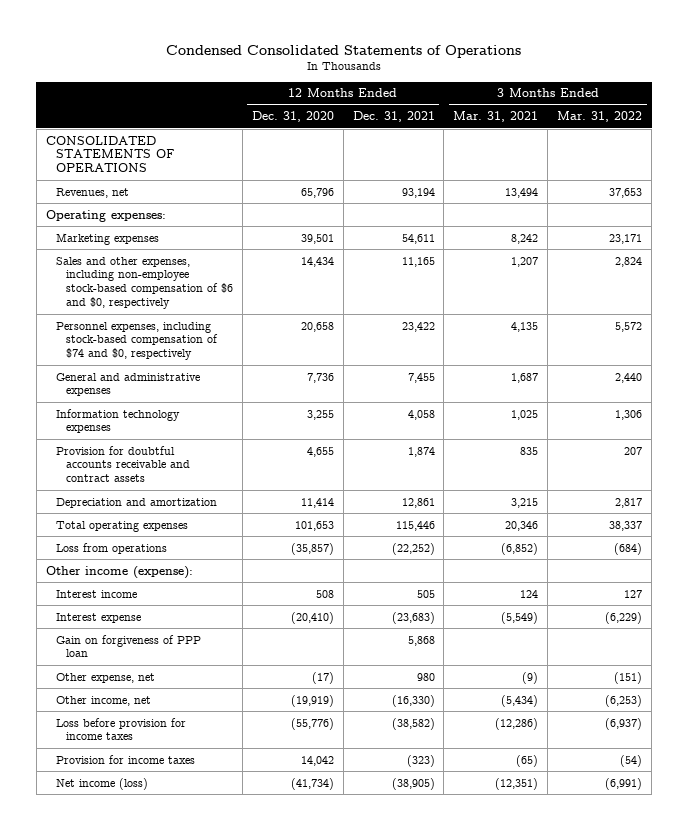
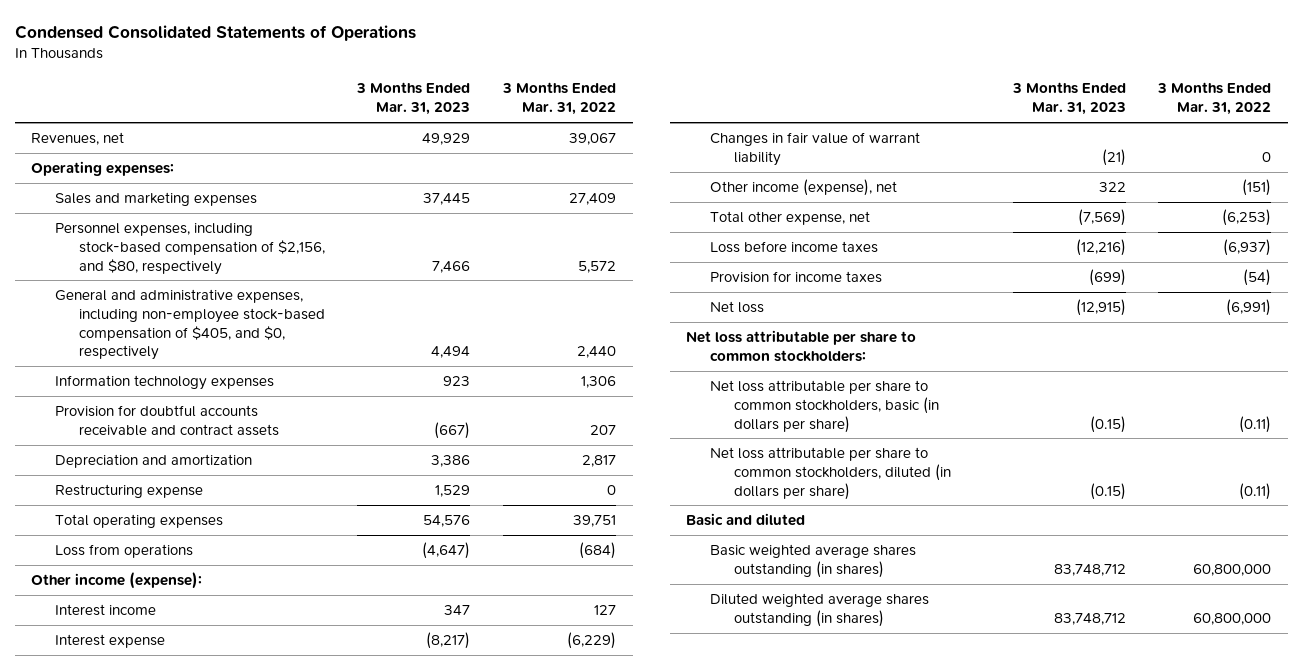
- | 12 Months Ended Dec. 31, 2020 | 12 Months Ended Dec. 31, 2021 | 3 Months Ended Mar. 31, 2021 | 3 Months Ended Mar. 31, 2022
+ | 3 Months Ended Mar. 31, 2023 | 3 Months Ended Mar. 31, 2022
- CONSOLIDATED STATEMENTS OF OPERATIONS
- Revenues, net | 65,796 | 93,194 | 13,494 | 37,653
+ Revenues, net | 49,929 | 39,067
- Marketing expenses | 39,501 | 54,611 | 8,242 | 23,171
- Sales and other expenses, including non-employee stock-based compensation of $6 and $0, respectively | 14,434 | 11,165 | 1,207 | 2,824
- Personnel expenses, including stock-based compensation of $74 and $0, respectively | 20,658 | 23,422 | 4,135 | 5,572
- General and administrative expenses | 7,736 | 7,455 | 1,687 | 2,440
+ Sales and marketing expenses | 37,445 | 27,409
+ Personnel expenses, including stock-based compensation of $2,156, and $80, respectively | 7,466 | 5,572
+ General and administrative expenses, including non-employee stock-based compensation of $405, and $0, respectively | 4,494 | 2,440
- Total operating expenses | 101,653 | 115,446 | 20,346 | 38,337
+ Restructuring expense | 1,529 | 0
+ Total operating expenses | 54,576 | 39,751
- Gain on forgiveness of PPP loan | | 5,868 | |
- Other expense, net | (17) | 980 | (9) | (151)
- Other income, net | (19,919) | (16,330) | (5,434) | (6,253)
- Loss before provision for income taxes | (55,776) | (38,582) | (12,286) | (6,937)
+ Changes in fair value of warrant liability | (21) | 0
+ Other income (expense), net | 322 | (151)
+ Total other expense, net | (7,569) | (6,253)
+ Loss before income taxes | (12,216) | (6,937)
- Net income (loss) | (41,734) | (38,905) | (12,351) | (6,991)
+ Net loss | (12,915) | (6,991)
+ Net loss attributable per share to common stockholders:
+ Net loss attributable per share to common stockholders, basic (in dollars per share) | (0.15) | (0.11)
+ Net loss attributable per share to common stockholders, diluted (in dollars per share) | (0.15) | (0.11)
+ Basic and diluted
+ Basic weighted average shares outstanding (in shares) | 83,748,712 | 60,800,000
+ Diluted weighted average shares outstanding (in shares) | 83,748,712 | 60,800,000

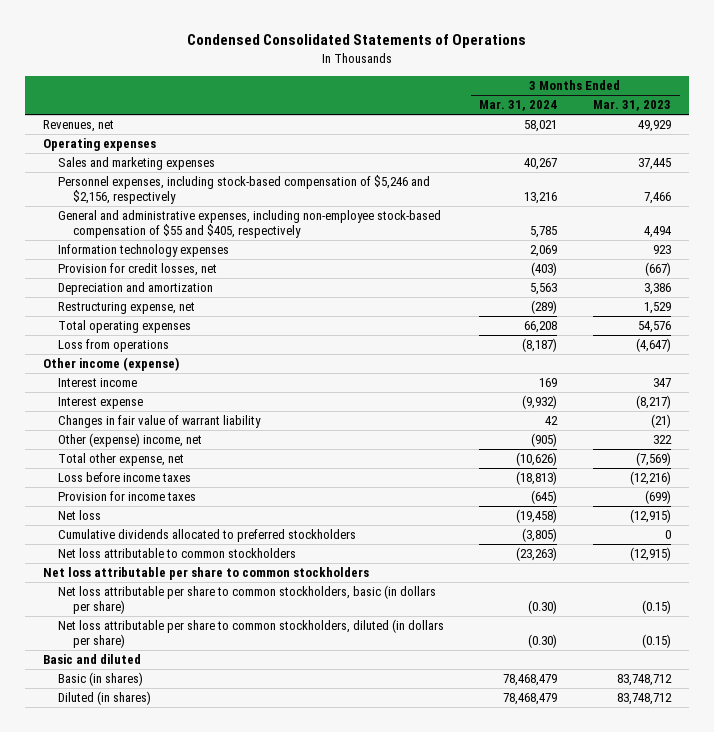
- | 3 Months Ended Mar. 31, 2023 | 3 Months Ended Mar. 31, 2022
+ | 3 Months Ended Mar. 31, 2024 | 3 Months Ended Mar. 31, 2023
- Operating expenses:
+ Operating expenses
- Personnel expenses, including stock-based compensation of $2,156, and $80, respectively | 7,466 | 5,572
- General and administrative expenses, including non-employee stock-based compensation of $405, and $0, respectively | 4,494 | 2,440
+ Personnel expenses, including stock-based compensation of $5,246 and $2,156, respectively | 13,216 | 7,466
+ General and administrative expenses, including non-employee stock-based compensation of $55 and $405, respectively | 5,785 | 4,494
- Provision for doubtful accounts receivable and contract assets | (667) | 207
+ Provision for credit losses, net | (403) | (667)
- Restructuring expense | 1,529 | 0
+ Restructuring expense, net | (289) | 1,529
- Other income (expense):
+ Other income (expense)
- Other income (expense), net | 322 | (151)
+ Other (expense) income, net | (905) | 322
- Net loss attributable per share to common stockholders:
+ Cumulative dividends allocated to preferred stockholders | (3,805) | 0
+ Net loss attributable to common stockholders | (23,263) | (12,915)
+ Net loss attributable per share to common stockholders
- Basic weighted average shares outstanding (in shares) | 83,748,712 | 60,800,000
- Diluted weighted average shares outstanding (in shares) | 83,748,712 | 60,800,000
+ Basic (in shares) | 78,468,479 | 83,748,712
+ Diluted (in shares) | 78,468,479 | 83,748,712

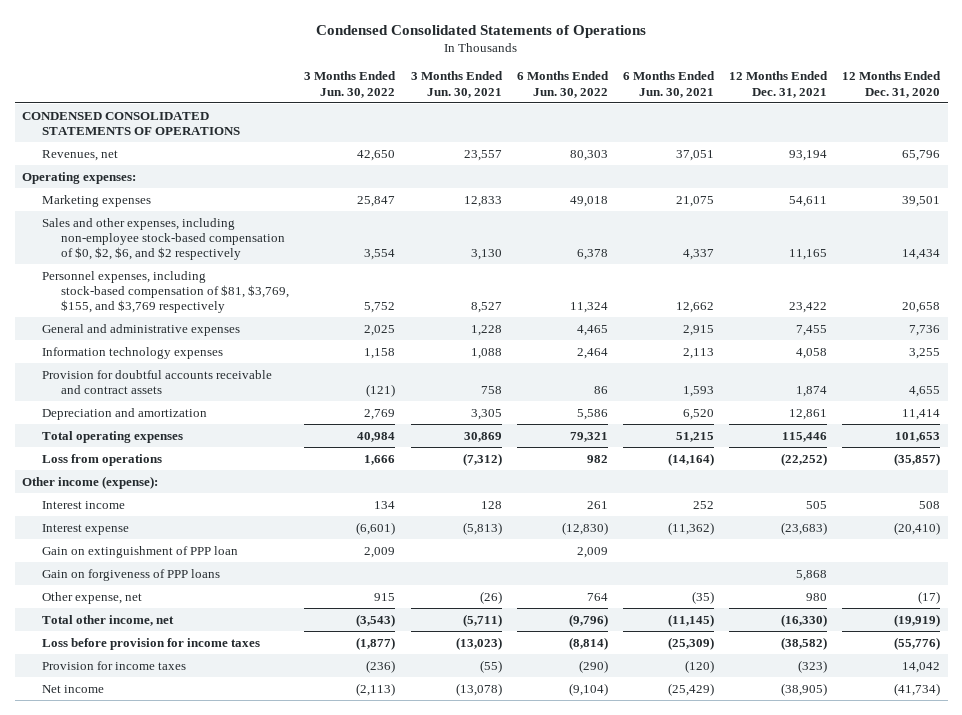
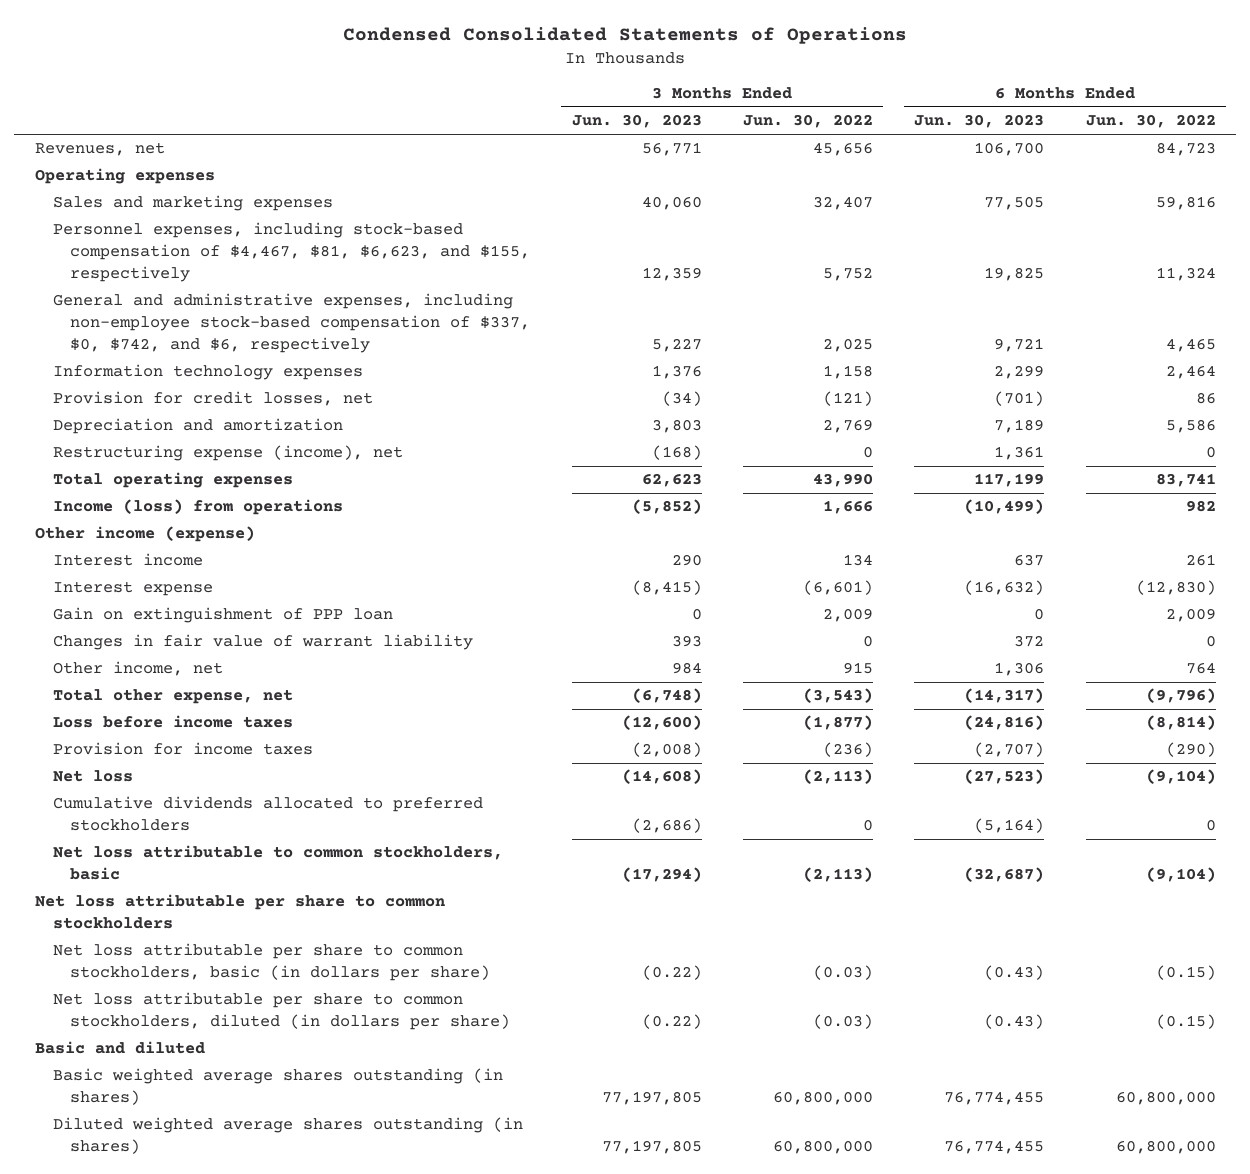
- | 3 Months Ended Jun. 30, 2022 | 3 Months Ended Jun. 30, 2021 | 6 Months Ended Jun. 30, 2022 | 6 Months Ended Jun. 30, 2021 | 12 Months Ended Dec. 31, 2021 | 12 Months Ended Dec. 31, 2020
+ | 3 Months Ended Jun. 30, 2023 | 3 Months Ended Jun. 30, 2022 | 6 Months Ended Jun. 30, 2023 | 6 Months Ended Jun. 30, 2022
- CONDENSED CONSOLIDATED STATEMENTS OF OPERATIONS
- Revenues, net | 42,650 | 23,557 | 80,303 | 37,051 | 93,194 | 65,796
- Operating expenses:
- Marketing expenses | 25,847 | 12,833 | 49,018 | 21,075 | 54,611 | 39,501
- Sales and other expenses, including non-employee stock-based compensation of $0, $2, $6, and $2 respectively | 3,554 | 3,130 | 6,378 | 4,337 | 11,165 | 14,434
- Personnel expenses, including stock-based compensation of $81, $3,769, $155, and $3,769 respectively | 5,752 | 8,527 | 11,324 | 12,662 | 23,422 | 20,658
- General and administrative expenses | 2,025 | 1,228 | 4,465 | 2,915 | 7,455 | 7,736
+ Revenues, net | 56,771 | 45,656 | 106,700 | 84,723
+ Operating expenses
+ Sales and marketing expenses | 40,060 | 32,407 | 77,505 | 59,816
+ Personnel expenses, including stock-based compensation of $4,467, $81, $6,623, and $155, respectively | 12,359 | 5,752 | 19,825 | 11,324
+ General and administrative expenses, including non-employee stock-based compensation of $337, $0, $742, and $6, respectively | 5,227 | 2,025 | 9,721 | 4,465
- Provision for doubtful accounts receivable and contract assets | (121) | 758 | 86 | 1,593 | 1,874 | 4,655
+ Provision for credit losses, net | (34) | (121) | (701) | 86
- Total operating expenses | 40,984 | 30,869 | 79,321 | 51,215 | 115,446 | 101,653
- Loss from operations | 1,666 | (7,312) | 982 | (14,164) | (22,252) | (35,857)
- Other income (expense):
+ Restructuring expense (income), net | (168) | 0 | 1,361 | 0
+ Total operating expenses | 62,623 | 43,990 | 117,199 | 83,741
+ Income (loss) from operations | (5,852) | 1,666 | (10,499) | 982
+ Other income (expense)
- Gain on forgiveness of PPP loans | | | | | 5,868 |
- Other expense, net | 915 | (26) | 764 | (35) | 980 | (17)
- Total other income, net | (3,543) | (5,711) | (9,796) | (11,145) | (16,330) | (19,919)
- Loss before provision for income taxes | (1,877) | (13,023) | (8,814) | (25,309) | (38,582) | (55,776)
+ Changes in fair value of warrant liability | 393 | 0 | 372 | 0
+ Other income, net | 984 | 915 | 1,306 | 764
+ Total other expense, net | (6,748) | (3,543) | (14,317) | (9,796)
+ Loss before income taxes | (12,600) | (1,877) | (24,816) | (8,814)
- Net income | (2,113) | (13,078) | (9,104) | (25,429) | (38,905) | (41,734)
+ Net loss | (14,608) | (2,113) | (27,523) | (9,104)
+ Cumulative dividends allocated to preferred stockholders | (2,686) | 0 | (5,164) | 0
+ Net loss attributable to common stockholders, basic | (17,294) | (2,113) | (32,687) | (9,104)
+ Net loss attributable per share to common stockholders
+ Net loss attributable per share to common stockholders, basic (in dollars per share) | (0.22) | (0.03) | (0.43) | (0.15)
+ Net loss attributable per share to common stockholders, diluted (in dollars per share) | (0.22) | (0.03) | (0.43) | (0.15)
+ Basic and diluted
+ Basic weighted average shares outstanding (in shares) | 77,197,805 | 60,800,000 | 76,774,455 | 60,800,000
+ Diluted weighted average shares outstanding (in shares) | 77,197,805 | 60,800,000 | 76,774,455 | 60,800,000

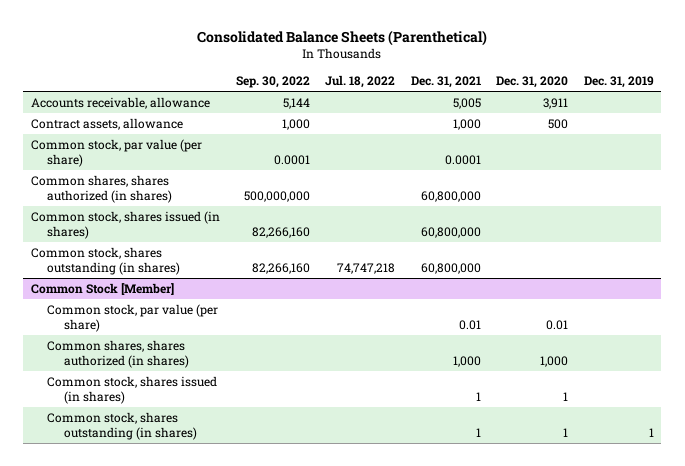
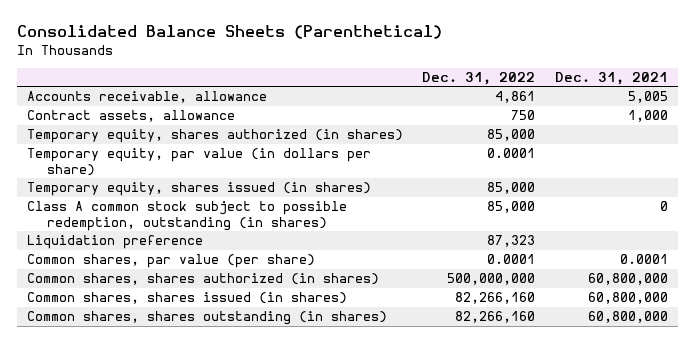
- | Sep. 30, 2022 | Jul. 18, 2022 | Dec. 31, 2021 | Dec. 31, 2020 | Dec. 31, 2019
+ | Dec. 31, 2022 | Dec. 31, 2021
- Common stock, par value (per share) | 0.0001 | | 0.0001 | |
+ Temporary equity, shares authorized (in shares) | 85,000 |
+ Temporary equity, par value (in dollars per share) | 0.0001 |
+ Temporary equity, shares issued (in shares) | 85,000 |
+ Class A common stock subject to possible redemption, outstanding (in shares) | 85,000 | 0
+ Liquidation preference | 87,323 |
+ Common shares, par value (per share) | 0.0001 | 0.0001
- Common stock, shares issued (in shares) | 82,266,160 | | 60,800,000 | |
- Common stock, shares outstanding (in shares) | 82,266,160 | 74,747,218 | 60,800,000 | |
- Common Stock [Member]
- Common stock, par value (per share) | | | 0.01 | 0.01 |
- Common shares, shares authorized (in shares) | | | 1,000 | 1,000 |
- Common stock, shares issued (in shares) | | | 1 | 1 |
- Common stock, shares outstanding (in shares) | | | 1 | 1 | 1
+ Common shares, shares issued (in shares) | 82,266,160 | 60,800,000
+ Common shares, shares outstanding (in shares) | 82,266,160 | 60,800,000

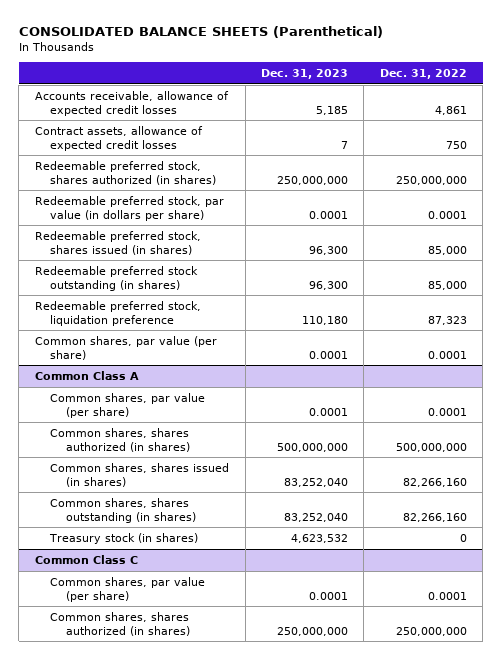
- Consolidated Balance Sheets (Parenthetical)
+ CONSOLIDATED BALANCE SHEETS (Parenthetical)
- | Dec. 31, 2022 | Dec. 31, 2021
+ | Dec. 31, 2023 | Dec. 31, 2022
- Accounts receivable, allowance | 4,861 | 5,005
- Contract assets, allowance | 750 | 1,000
- Temporary equity, shares authorized (in shares) | 85,000 |
- Temporary equity, par value (in dollars per share) | 0.0001 |
- Temporary equity, shares issued (in shares) | 85,000 |
- Class A common stock subject to possible redemption, outstanding (in shares) | 85,000 | 0
- Liquidation preference | 87,323 |
+ Accounts receivable, allowance of expected credit losses | 5,185 | 4,861
+ Contract assets, allowance of expected credit losses | 7 | 750
+ Redeemable preferred stock, shares authorized (in shares) | 250,000,000 | 250,000,000
+ Redeemable preferred stock, par value (in dollars per share) | 0.0001 | 0.0001
+ Redeemable preferred stock, shares issued (in shares) | 96,300 | 85,000
+ Redeemable preferred stock outstanding (in shares) | 96,300 | 85,000
+ Redeemable preferred stock, liquidation preference | 110,180 | 87,323
+ Common Class A
+ Common shares, par value (per share) | 0.0001 | 0.0001
+ Treasury stock (in shares) | 4,623,532 | 0
+ Common Class C
+ Common shares, par value (per share) | 0.0001 | 0.0001
+ Common shares, shares authorized (in shares) | 250,000,000 | 250,000,000

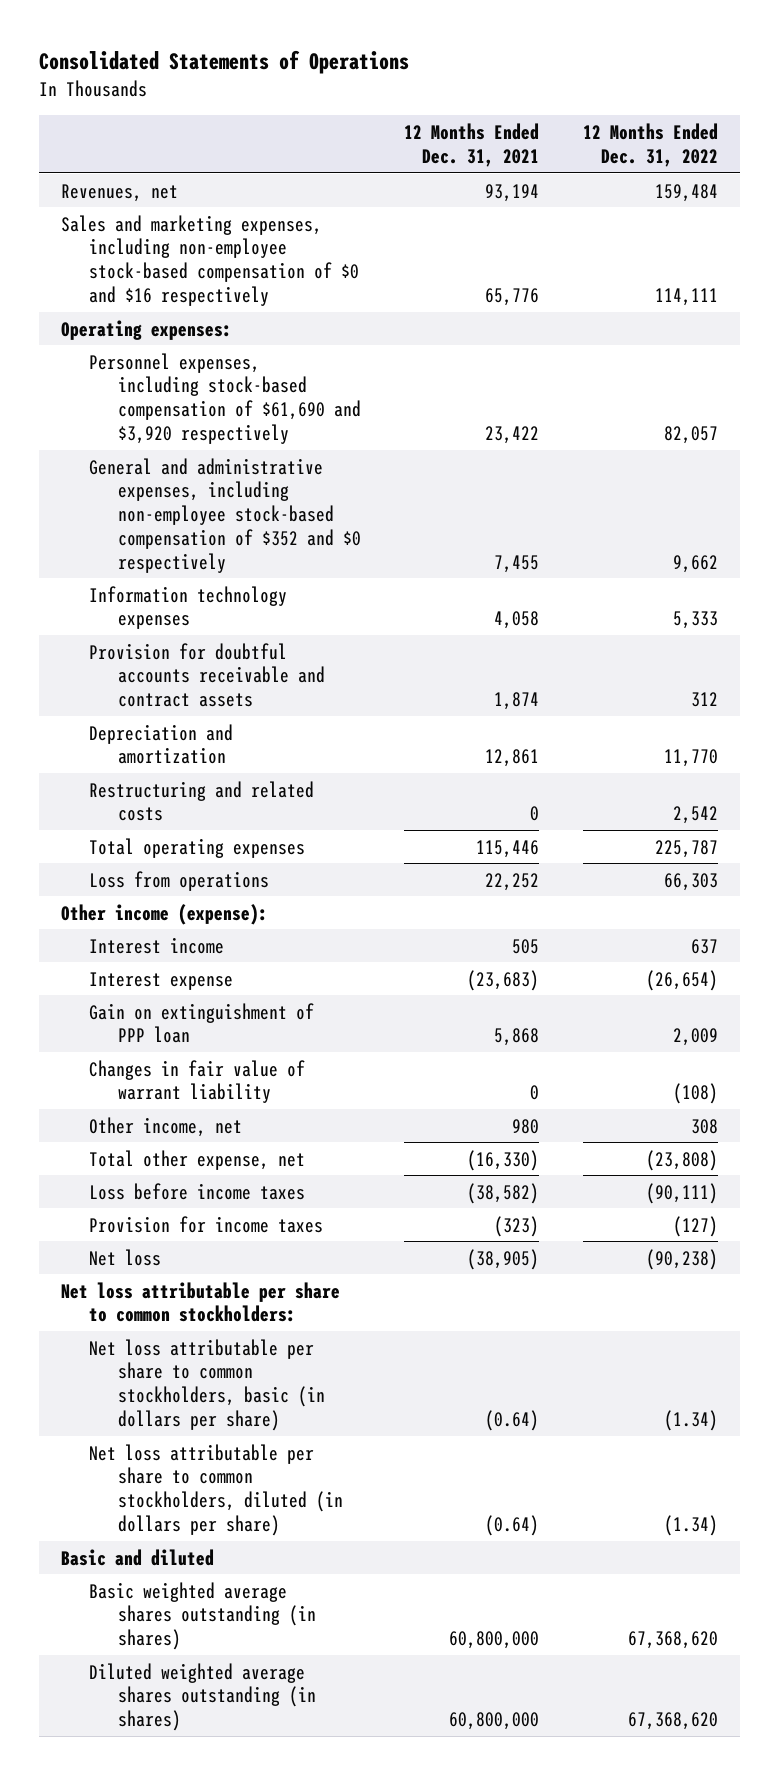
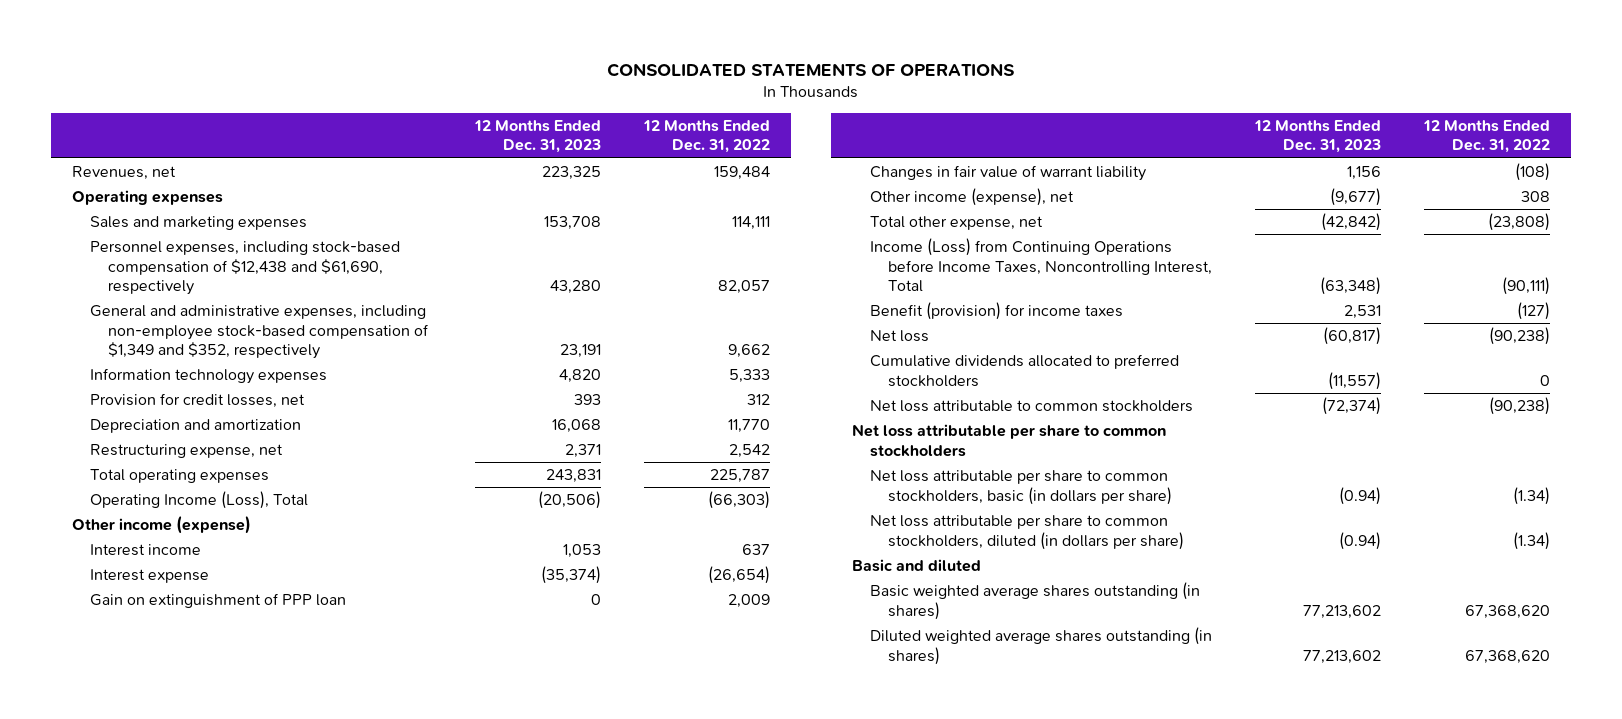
- Consolidated Statements of Operations
+ CONSOLIDATED STATEMENTS OF OPERATIONS
- | 12 Months Ended Dec. 31, 2021 | 12 Months Ended Dec. 31, 2022
+ | 12 Months Ended Dec. 31, 2023 | 12 Months Ended Dec. 31, 2022
- Sales and marketing expenses, including non-employee stock-based compensation of $0 and $16 respectively | 65,776 | 114,111
- Operating expenses:
- Personnel expenses, including stock-based compensation of $61,690 and $3,920 respectively | 23,422 | 82,057
- General and administrative expenses, including non-employee stock-based compensation of $352 and $0 respectively | 7,455 | 9,662
+ Operating expenses
+ Sales and marketing expenses | 153,708 | 114,111
+ Personnel expenses, including stock-based compensation of $12,438 and $61,690, respectively | 43,280 | 82,057
+ General and administrative expenses, including non-employee stock-based compensation of $1,349 and $352, respectively | 23,191 | 9,662
- Provision for doubtful accounts receivable and contract assets | 1,874 | 312
+ Provision for credit losses, net | 393 | 312
- Restructuring and related costs | 0 | 2,542
+ Restructuring expense, net | 2,371 | 2,542
- Loss from operations | 22,252 | 66,303
- Other income (expense):
+ Operating Income (Loss), Total | (20,506) | (66,303)
+ Other income (expense)
- Other income, net | 980 | 308
+ Other income (expense), net | (9,677) | 308
- Loss before income taxes | (38,582) | (90,111)
- Provision for income taxes | (323) | (127)
+ Income (Loss) from Continuing Operations before Income Taxes, Noncontrolling Interest, Total | (63,348) | (90,111)
+ Benefit (provision) for income taxes | 2,531 | (127)
- Net loss attributable per share to common stockholders:
+ Cumulative dividends allocated to preferred stockholders | (11,557) | 0
+ Net loss attributable to common stockholders | (72,374) | (90,238)
+ Net loss attributable per share to common stockholders

